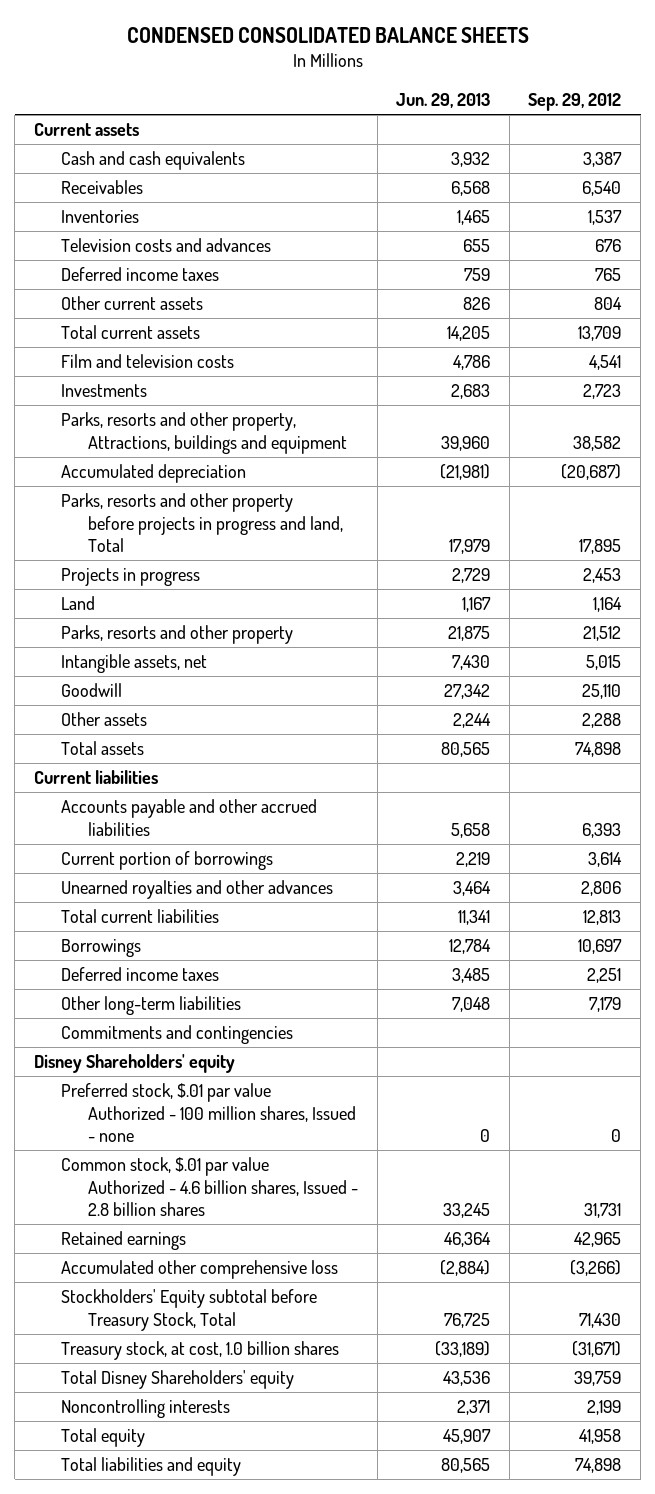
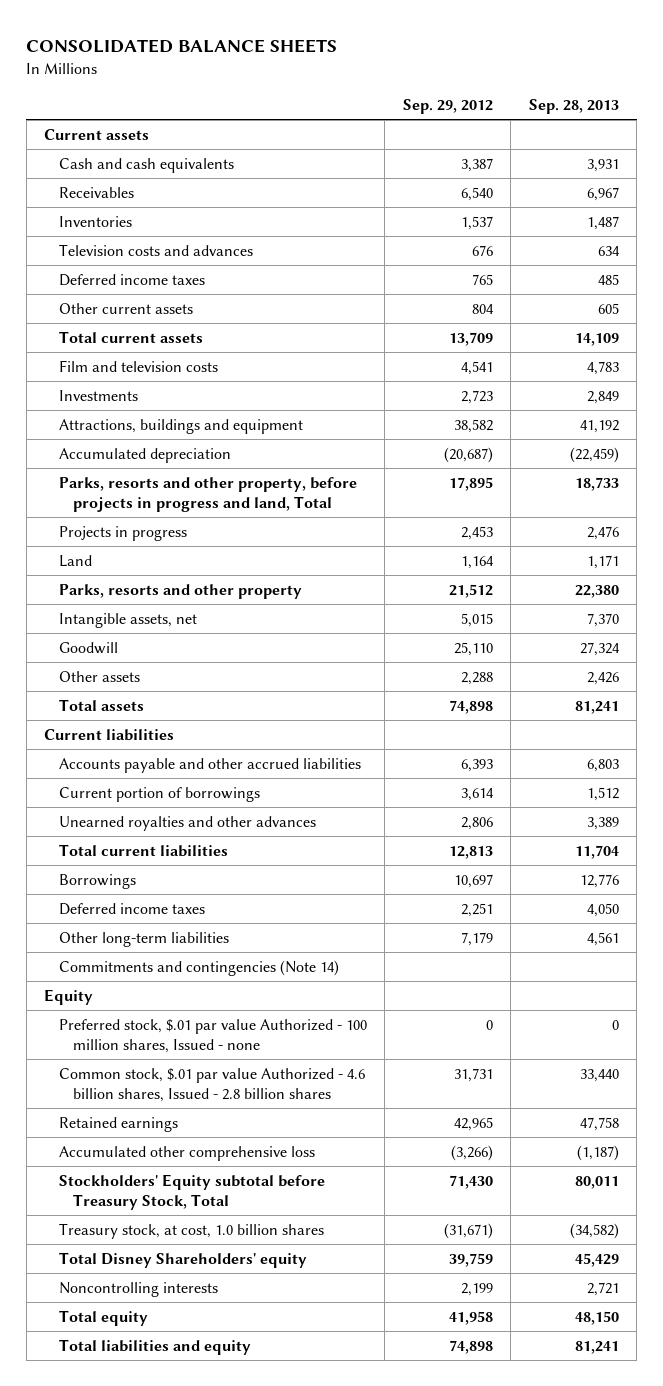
- CONDENSED CONSOLIDATED BALANCE SHEETS
+ CONSOLIDATED BALANCE SHEETS
- | Jun. 29, 2013 | Sep. 29, 2012
+ | Sep. 29, 2012 | Sep. 28, 2013
- Parks, resorts and other property, Attractions, buildings and equipment | 39,960 | 38,582
+ Attractions, buildings and equipment | 38,582 | 41,192
- Parks, resorts and other property before projects in progress and land, Total | 17,979 | 17,895
+ Parks, resorts and other property, before projects in progress and land, Total | 17,895 | 18,733
- Commitments and contingencies
- Disney Shareholders' equity
+ Commitments and contingencies (Note 14)
+ Equity

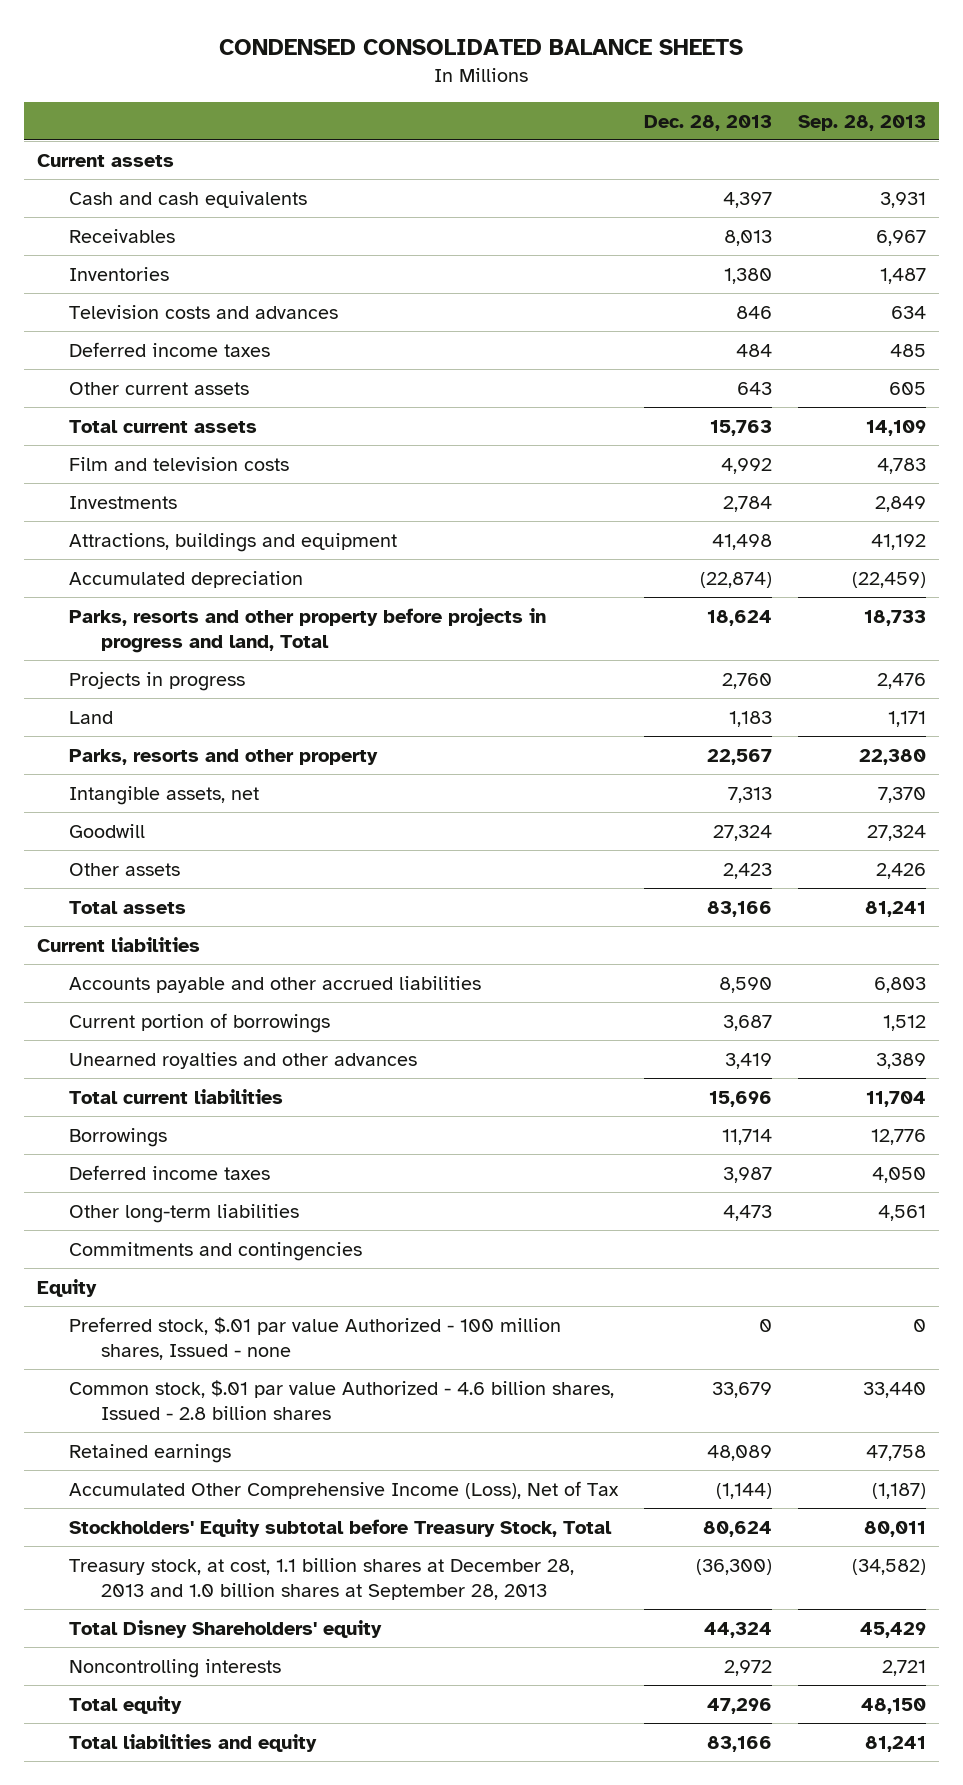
- CONSOLIDATED BALANCE SHEETS
+ CONDENSED CONSOLIDATED BALANCE SHEETS
- | Sep. 29, 2012 | Sep. 28, 2013
+ | Dec. 28, 2013 | Sep. 28, 2013
- Parks, resorts and other property, before projects in progress and land, Total | 17,895 | 18,733
+ Parks, resorts and other property before projects in progress and land, Total | 18,624 | 18,733
- Commitments and contingencies (Note 14)
+ Commitments and contingencies
- Accumulated other comprehensive loss | (3,266) | (1,187)
+ Accumulated Other Comprehensive Income (Loss), Net of Tax | (1,144) | (1,187)
- Treasury stock, at cost, 1.0 billion shares | (31,671) | (34,582)
+ Treasury stock, at cost, 1.1 billion shares at December 28, 2013 and 1.0 billion shares at September 28, 2013 | (36,300) | (34,582)

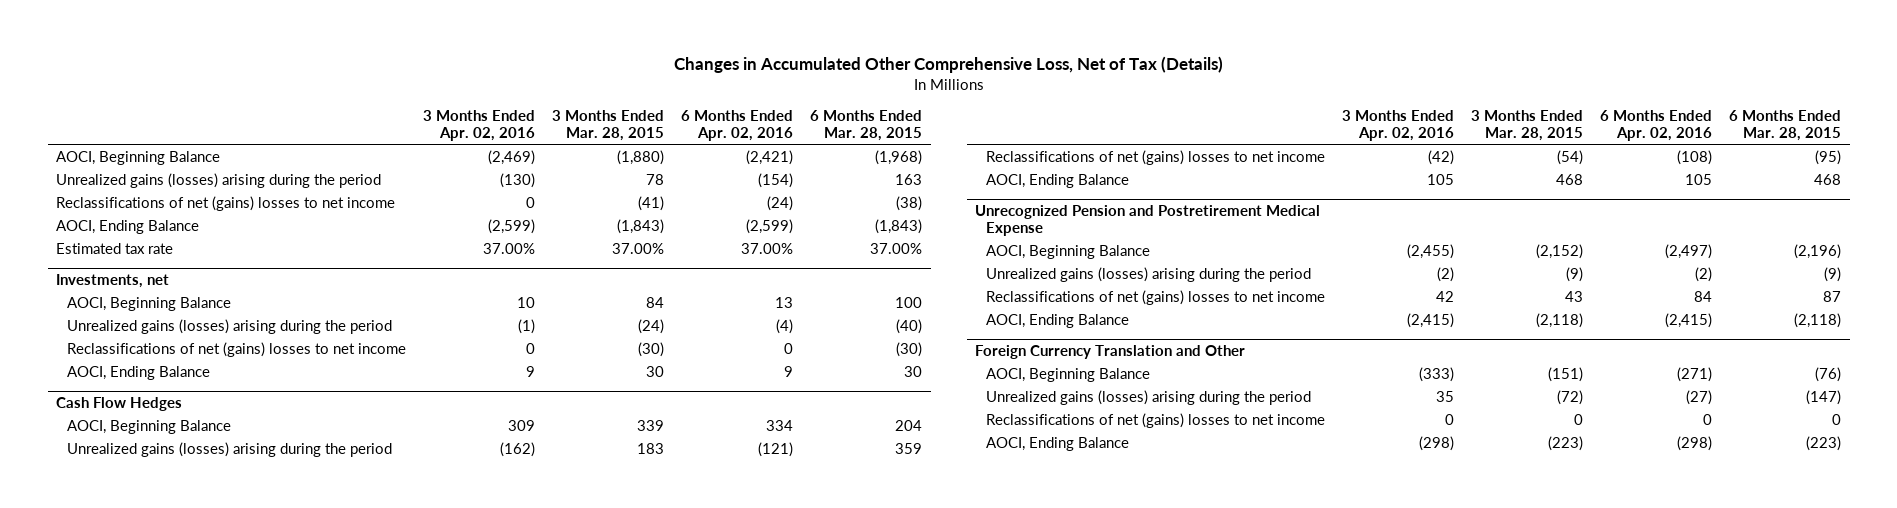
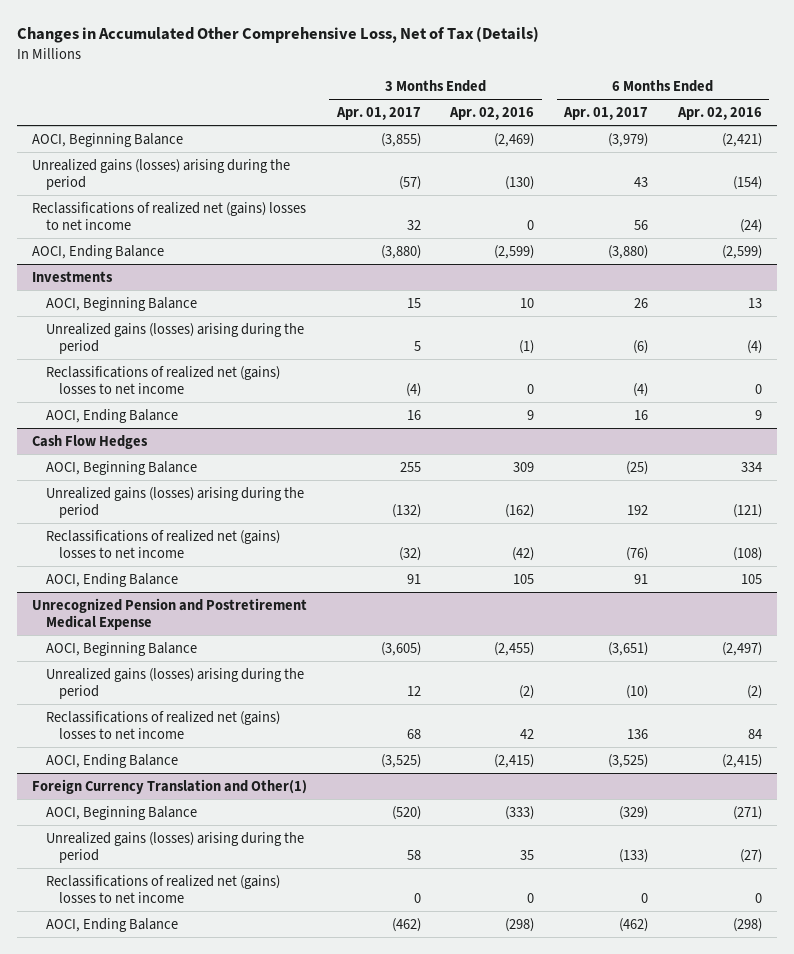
- | 3 Months Ended Apr. 02, 2016 | 3 Months Ended Mar. 28, 2015 | 6 Months Ended Apr. 02, 2016 | 6 Months Ended Mar. 28, 2015
+ | 3 Months Ended Apr. 01, 2017 | 3 Months Ended Apr. 02, 2016 | 6 Months Ended Apr. 01, 2017 | 6 Months Ended Apr. 02, 2016
- Reclassifications of net (gains) losses to net income | 0 | (41) | (24) | (38)
+ Reclassifications of realized net (gains) losses to net income | 32 | 0 | 56 | (24)
- Estimated tax rate | 37.00% | 37.00% | 37.00% | 37.00%
- Investments, net
+ Investments
- Reclassifications of net (gains) losses to net income | 0 | (30) | 0 | (30)
+ Reclassifications of realized net (gains) losses to net income | (4) | 0 | (4) | 0
@ Cash Flow Hedges
- Reclassifications of net (gains) losses to net income | (42) | (54) | (108) | (95)
+ Reclassifications of realized net (gains) losses to net income | (32) | (42) | (76) | (108)
@ Unrecognized Pension and Postretirement Medical Expense
- Reclassifications of net (gains) losses to net income | 42 | 43 | 84 | 87
+ Reclassifications of realized net (gains) losses to net income | 68 | 42 | 136 | 84
- Foreign Currency Translation and Other
+ Foreign Currency Translation and Other(1)
- Reclassifications of net (gains) losses to net income | 0 | 0 | 0 | 0
+ Reclassifications of realized net (gains) losses to net income | 0 | 0 | 0 | 0

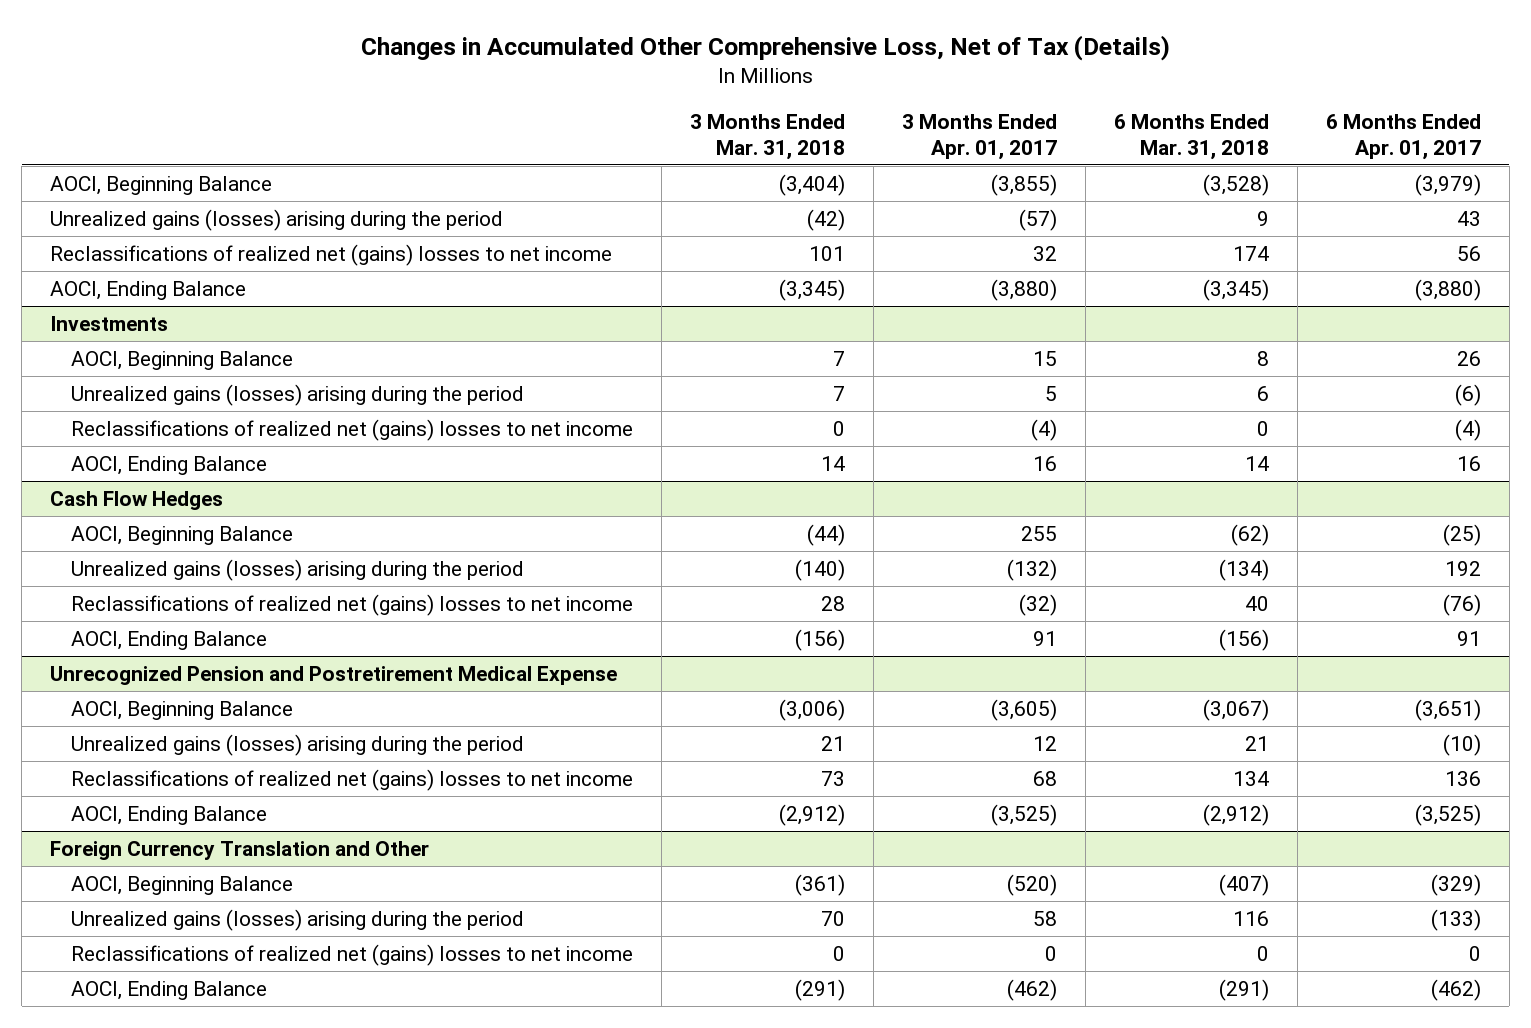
- | 3 Months Ended Apr. 01, 2017 | 3 Months Ended Apr. 02, 2016 | 6 Months Ended Apr. 01, 2017 | 6 Months Ended Apr. 02, 2016
+ | 3 Months Ended Mar. 31, 2018 | 3 Months Ended Apr. 01, 2017 | 6 Months Ended Mar. 31, 2018 | 6 Months Ended Apr. 01, 2017
- Foreign Currency Translation and Other(1)
+ Foreign Currency Translation and Other

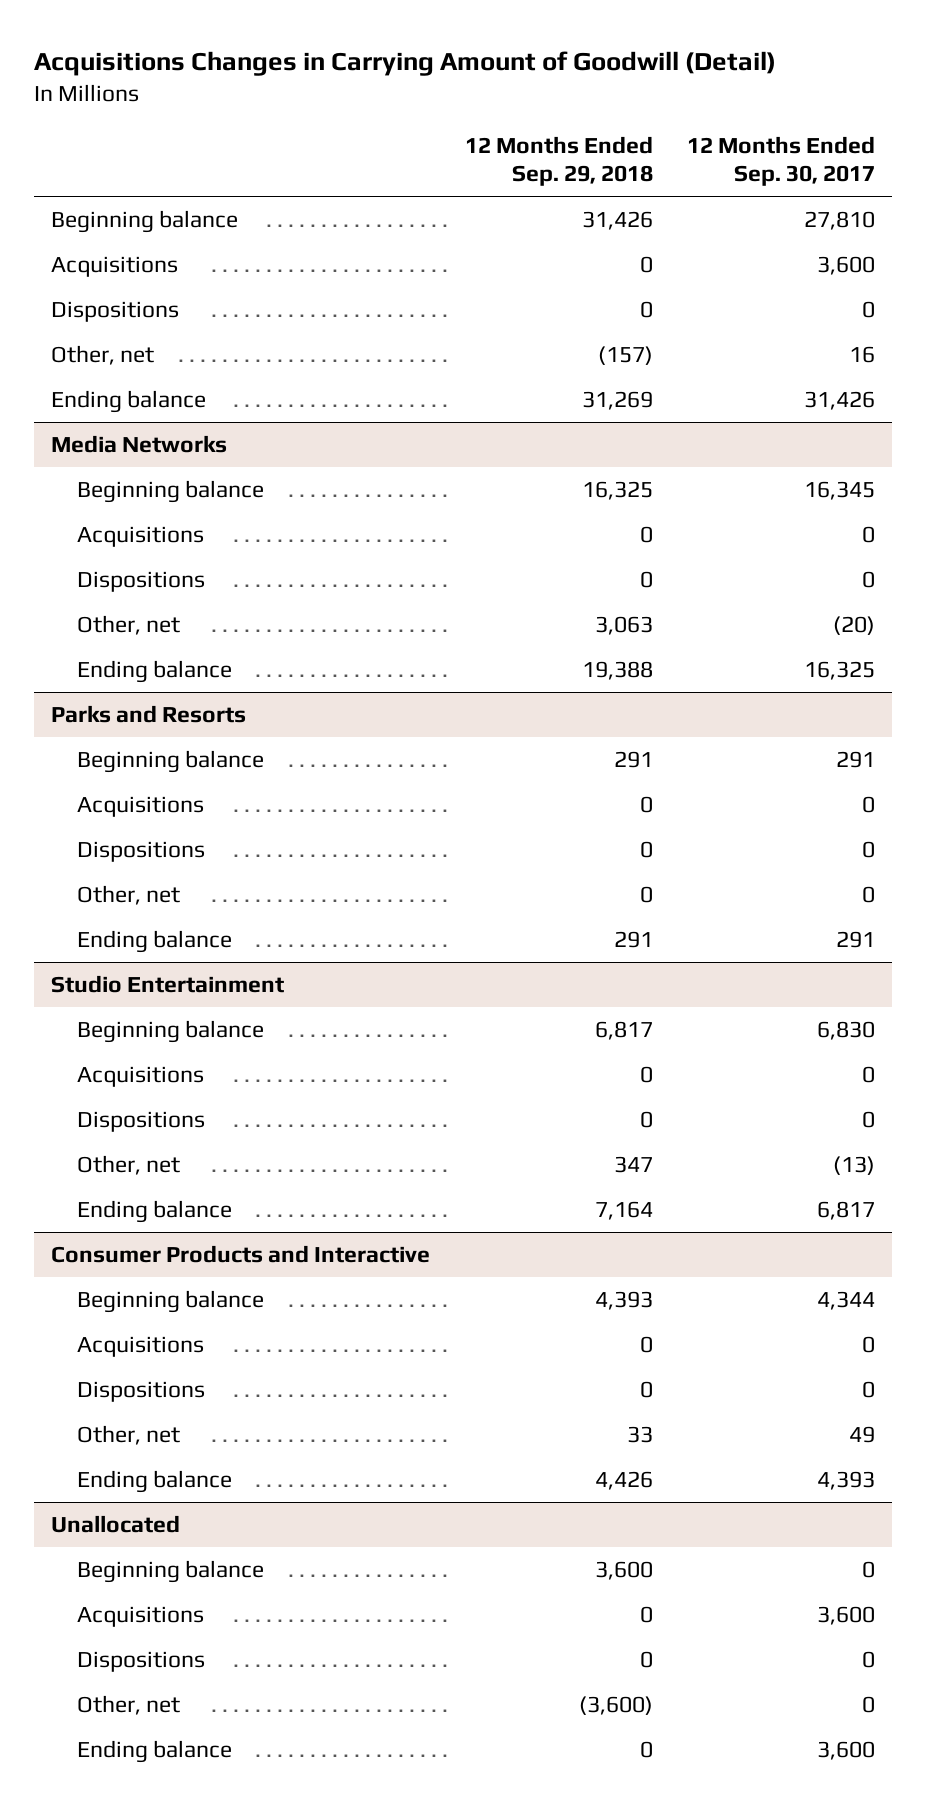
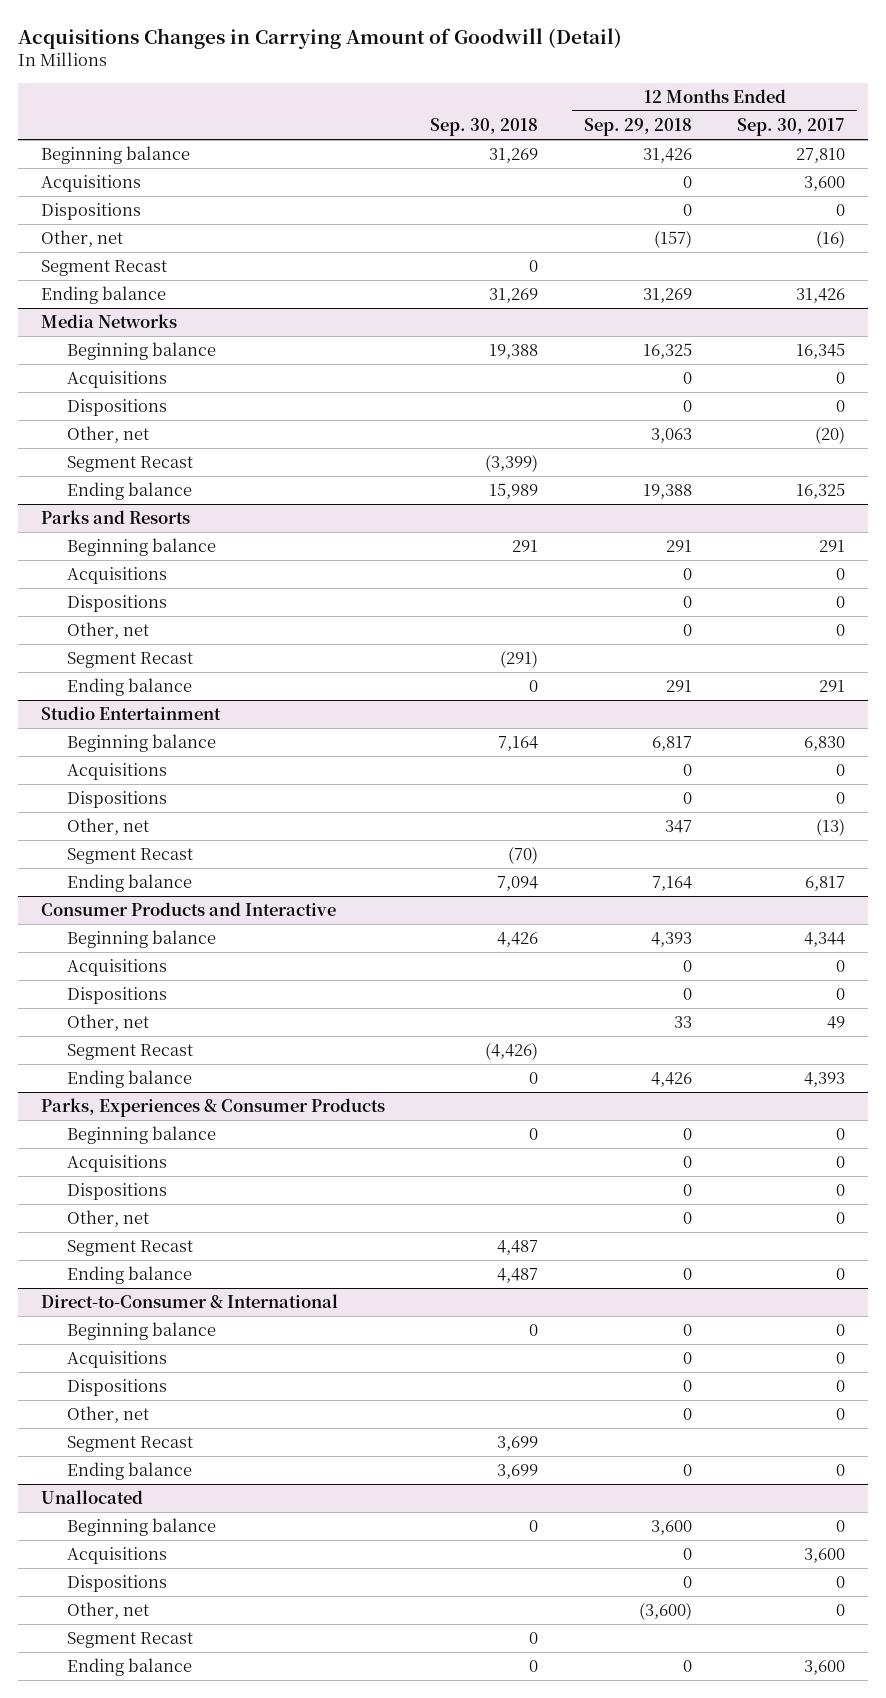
- | 12 Months Ended Sep. 29, 2018 | 12 Months Ended Sep. 30, 2017
+ | Sep. 30, 2018 | 12 Months Ended Sep. 29, 2018 | 12 Months Ended Sep. 30, 2017
- Other, net | (157) | 16
+ Other, net | | (157) | (16)
+ Segment Recast | 0 | |
@ Media Networks
+ Segment Recast | (3,399) | |
@ Parks and Resorts
+ Segment Recast | (291) | |
@ Studio Entertainment
+ Segment Recast | (70) | |
@ Consumer Products and Interactive
+ Segment Recast | (4,426) | |
+ Parks, Experiences & Consumer Products
+ Beginning balance | 0 | 0 | 0
+ Acquisitions | | 0 | 0
+ Dispositions | | 0 | 0
+ Other, net | | 0 | 0
+ Segment Recast | 4,487 | |
+ Ending balance | 4,487 | 0 | 0
+ Direct-to-Consumer & International
+ Beginning balance | 0 | 0 | 0
+ Acquisitions | | 0 | 0
+ Dispositions | | 0 | 0
+ Other, net | | 0 | 0
+ Segment Recast | 3,699 | |
+ Ending balance | 3,699 | 0 | 0
@ Unallocated
+ Segment Recast | 0 | |

